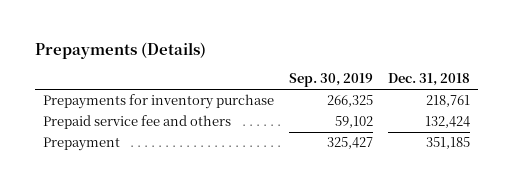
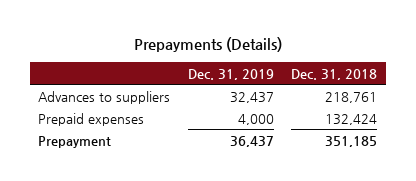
- | Sep. 30, 2019 | Dec. 31, 2018
+ | Dec. 31, 2019 | Dec. 31, 2018
- Prepayments for inventory purchase | 266,325 | 218,761
- Prepaid service fee and others | 59,102 | 132,424
+ Advances to suppliers | 32,437 | 218,761
+ Prepaid expenses | 4,000 | 132,424

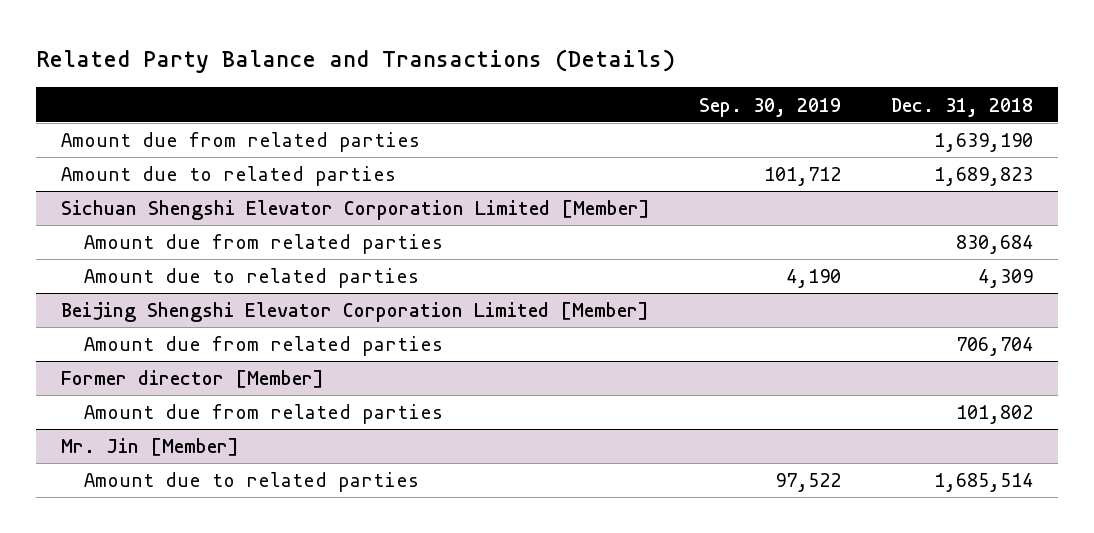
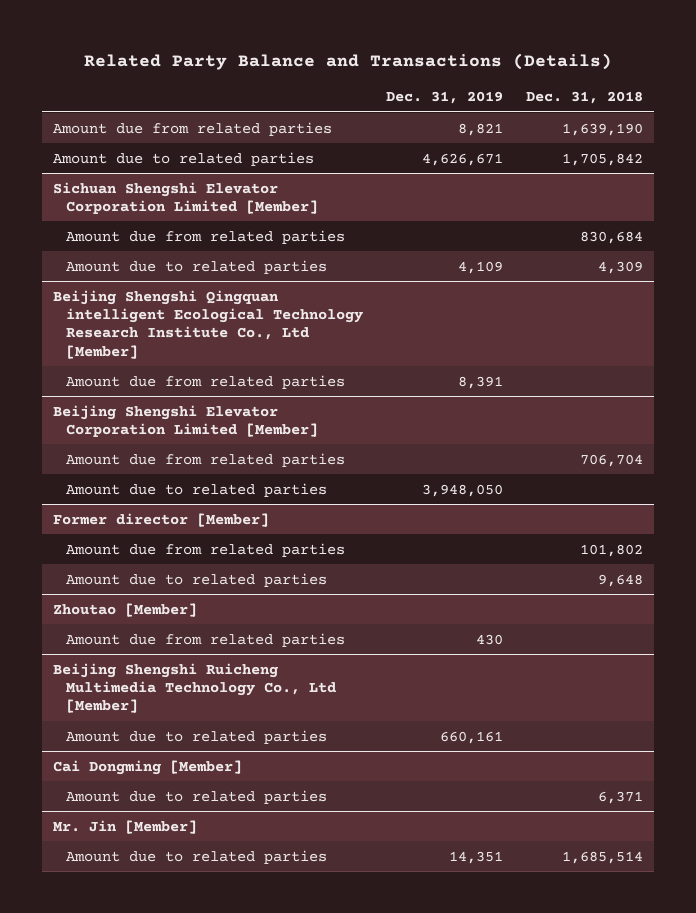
- | Sep. 30, 2019 | Dec. 31, 2018
+ | Dec. 31, 2019 | Dec. 31, 2018
- Amount due to related parties | 101,712 | 1,689,823
+ Amount due to related parties | 4,626,671 | 1,705,842
+ Beijing Shengshi Qingquan intelligent Ecological Technology Research Institute Co., Ltd [Member]
+ Amount due from related parties | 8,391 |
@ Beijing Shengshi Elevator Corporation Limited [Member]
+ Amount due to related parties | 3,948,050 |
@ Former director [Member]
+ Amount due to related parties | | 9,648
+ Zhoutao [Member]
+ Amount due from related parties | 430 |
+ Beijing Shengshi Ruicheng Multimedia Technology Co., Ltd [Member]
+ Amount due to related parties | 660,161 |
+ Cai Dongming [Member]
+ Amount due to related parties | | 6,371

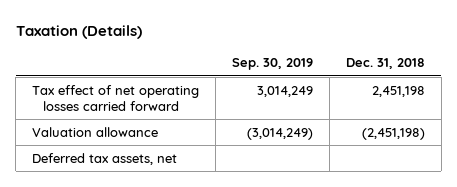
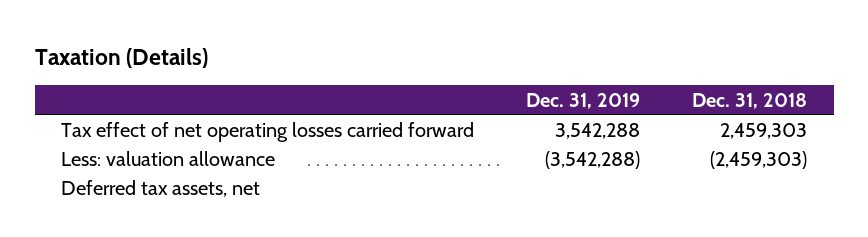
- | Sep. 30, 2019 | Dec. 31, 2018
+ | Dec. 31, 2019 | Dec. 31, 2018
- Tax effect of net operating losses carried forward | 3,014,249 | 2,451,198
- Valuation allowance | (3,014,249) | (2,451,198)
+ Tax effect of net operating losses carried forward | 3,542,288 | 2,459,303
+ Less: valuation allowance | (3,542,288) | (2,459,303)

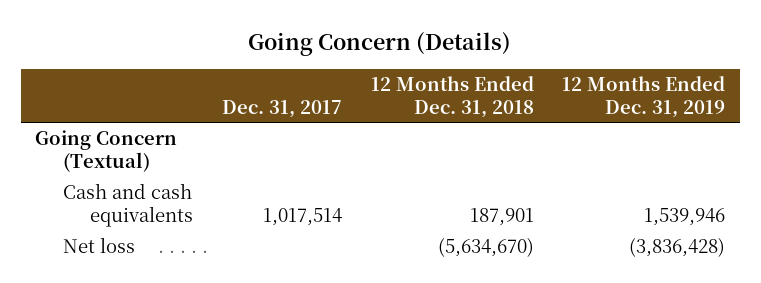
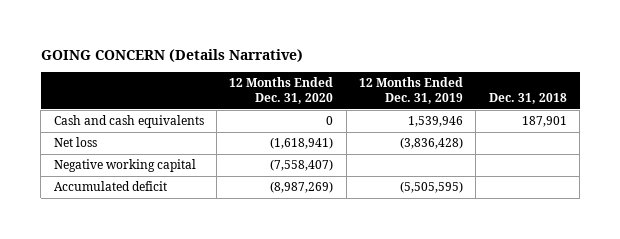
- Going Concern (Details)
+ GOING CONCERN (Details Narrative)
- | Dec. 31, 2017 | 12 Months Ended Dec. 31, 2018 | 12 Months Ended Dec. 31, 2019
+ | 12 Months Ended Dec. 31, 2020 | 12 Months Ended Dec. 31, 2019 | Dec. 31, 2018
- Going Concern (Textual)
+ Negative working capital | (7,558,407) | |
+ Accumulated deficit | (8,987,269) | (5,505,595) |

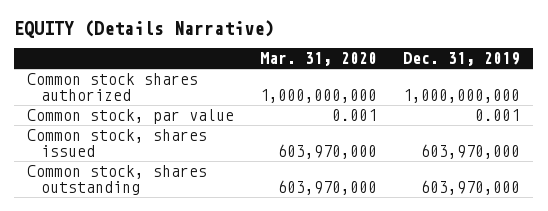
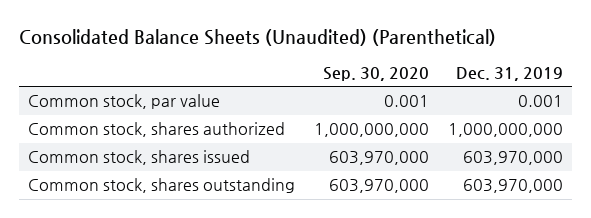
- EQUITY (Details Narrative)
+ Consolidated Balance Sheets (Unaudited) (Parenthetical)
- | Mar. 31, 2020 | Dec. 31, 2019
+ | Sep. 30, 2020 | Dec. 31, 2019
- Common stock shares authorized | 1,000,000,000 | 1,000,000,000
+ Common stock, shares authorized | 1,000,000,000 | 1,000,000,000

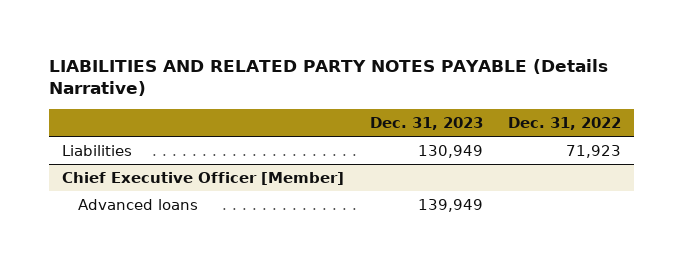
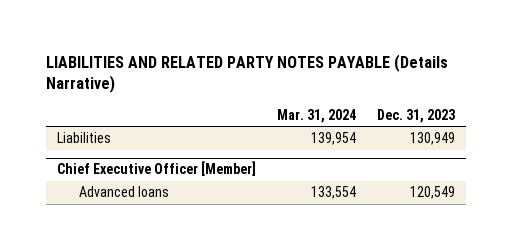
- | Dec. 31, 2023 | Dec. 31, 2022
+ | Mar. 31, 2024 | Dec. 31, 2023
@ Chief Executive Officer [Member]
- Advanced loans | 139,949 |
+ Advanced loans | 133,554 | 120,549

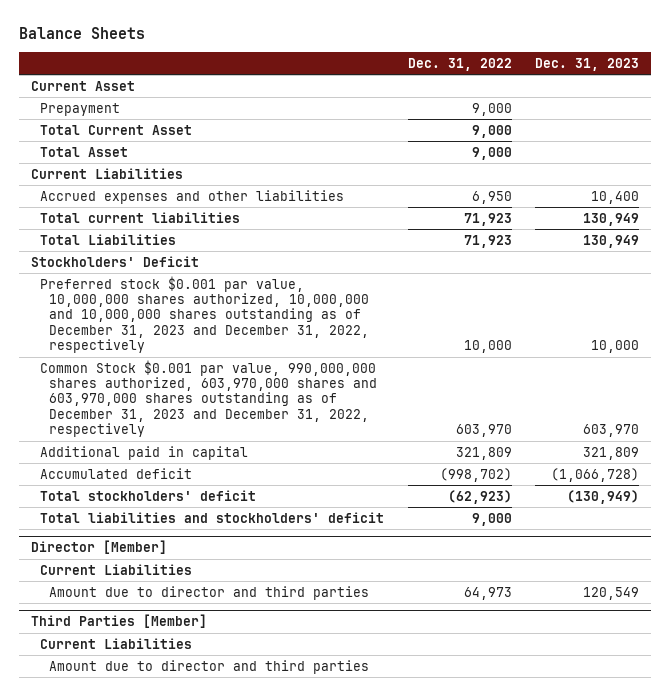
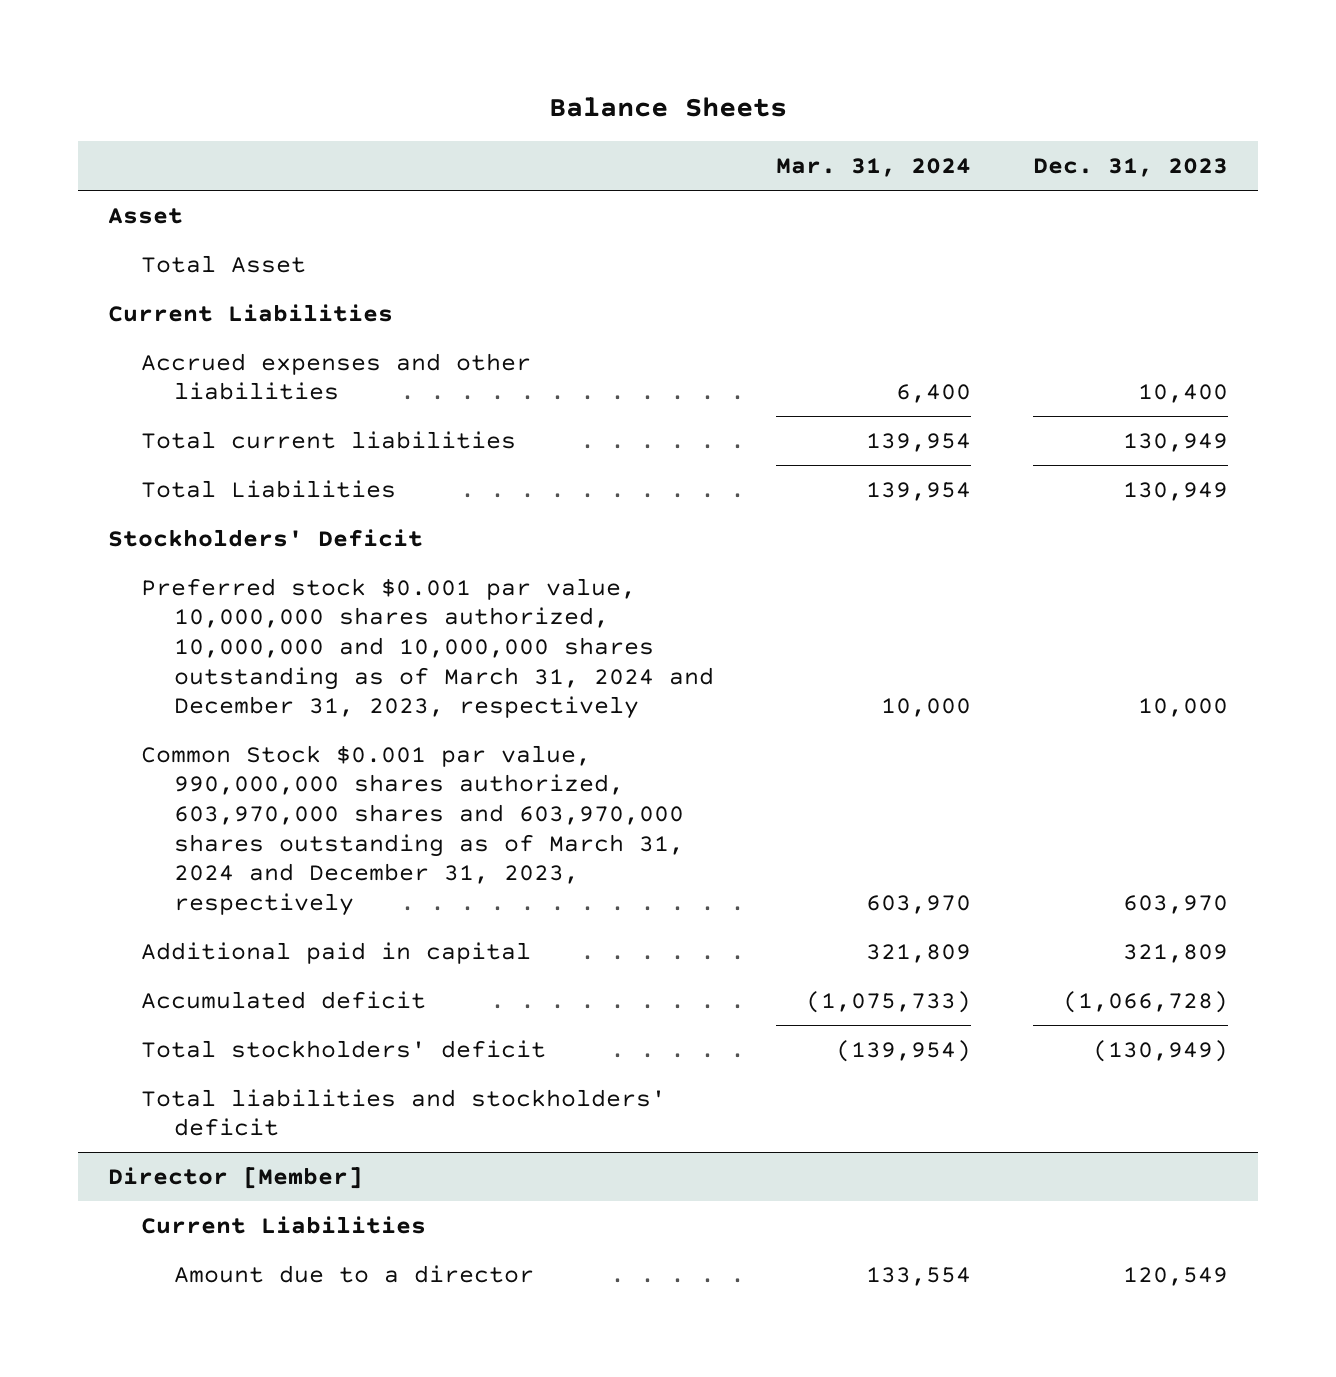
- | Dec. 31, 2022 | Dec. 31, 2023
+ | Mar. 31, 2024 | Dec. 31, 2023
- Current Asset
- Prepayment | 9,000 |
- Total Current Asset | 9,000 |
+ Asset
- Preferred stock $0.001 par value, 10,000,000 shares authorized, 10,000,000 and 10,000,000 shares outstanding as of December 31, 2023 and December 31, 2022, respectively | 10,000 | 10,000
- Common Stock $0.001 par value, 990,000,000 shares authorized, 603,970,000 shares and 603,970,000 shares outstanding as of December 31, 2023 and December 31, 2022, respectively | 603,970 | 603,970
+ Preferred stock $0.001 par value, 10,000,000 shares authorized, 10,000,000 and 10,000,000 shares outstanding as of March 31, 2024 and December 31, 2023, respectively | 10,000 | 10,000
+ Common Stock $0.001 par value, 990,000,000 shares authorized, 603,970,000 shares and 603,970,000 shares outstanding as of March 31, 2024 and December 31, 2023, respectively | 603,970 | 603,970
@ Director [Member]
- Amount due to director and third parties | 64,973 | 120,549
- Third Parties [Member]
- Current Liabilities
- Amount due to director and third parties
@ Director [Member]
+ Amount due to a director | 133,554 | 120,549

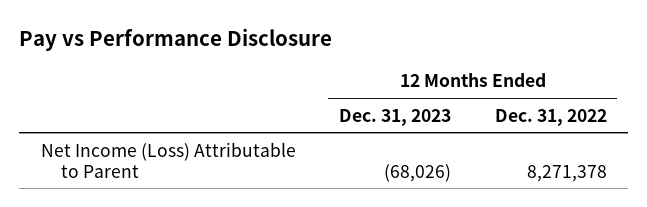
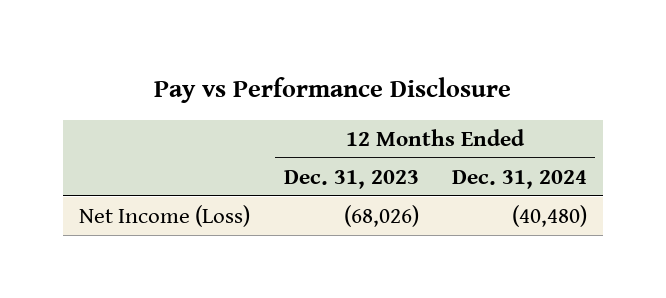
- | 12 Months Ended Dec. 31, 2023 | 12 Months Ended Dec. 31, 2022
+ | 12 Months Ended Dec. 31, 2023 | 12 Months Ended Dec. 31, 2024
- Net Income (Loss) Attributable to Parent | (68,026) | 8,271,378
+ Net Income (Loss) | (68,026) | (40,480)

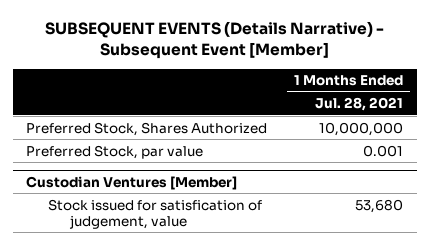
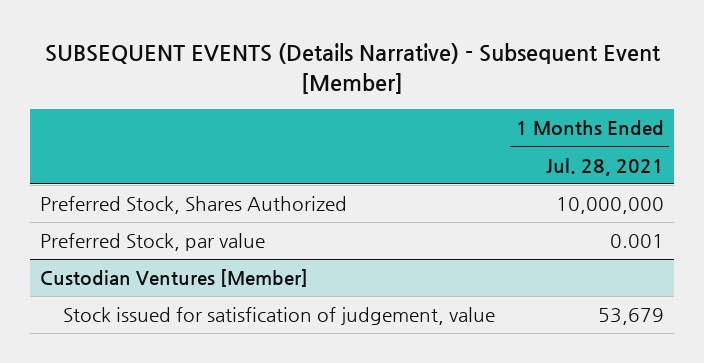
@ Custodian Ventures [Member]
- Stock issued for satisfication of judgement, value | 53,680
+ Stock issued for satisfication of judgement, value | 53,679

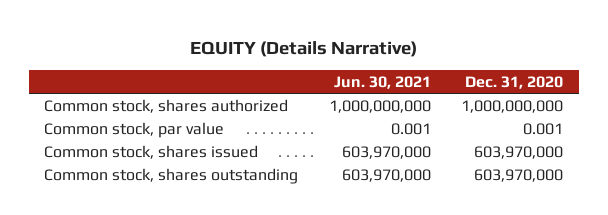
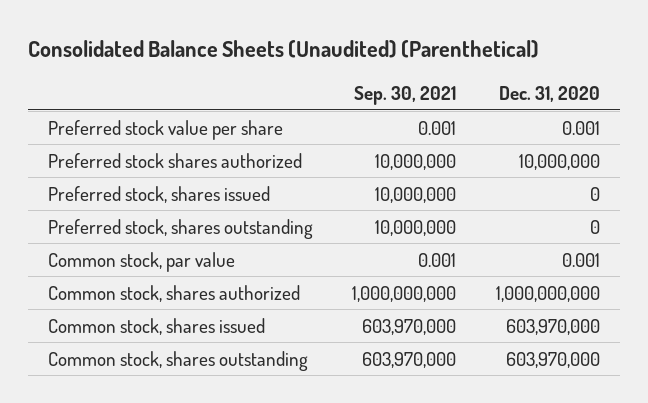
- EQUITY (Details Narrative)
+ Consolidated Balance Sheets (Unaudited) (Parenthetical)
- | Jun. 30, 2021 | Dec. 31, 2020
+ | Sep. 30, 2021 | Dec. 31, 2020
+ Preferred stock value per share | 0.001 | 0.001
+ Preferred stock shares authorized | 10,000,000 | 10,000,000
+ Preferred stock, shares issued | 10,000,000 | 0
+ Preferred stock, shares outstanding | 10,000,000 | 0
moved down: Common stock, shares authorized | 1,000,000,000 | 1,000,000,000

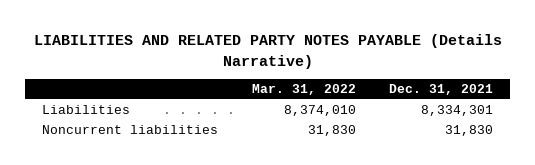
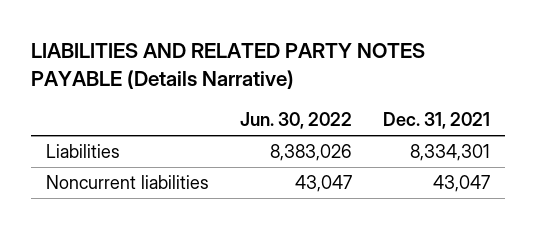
- | Mar. 31, 2022 | Dec. 31, 2021
+ | Jun. 30, 2022 | Dec. 31, 2021
- Noncurrent liabilities | 31,830 | 31,830
+ Noncurrent liabilities | 43,047 | 43,047

